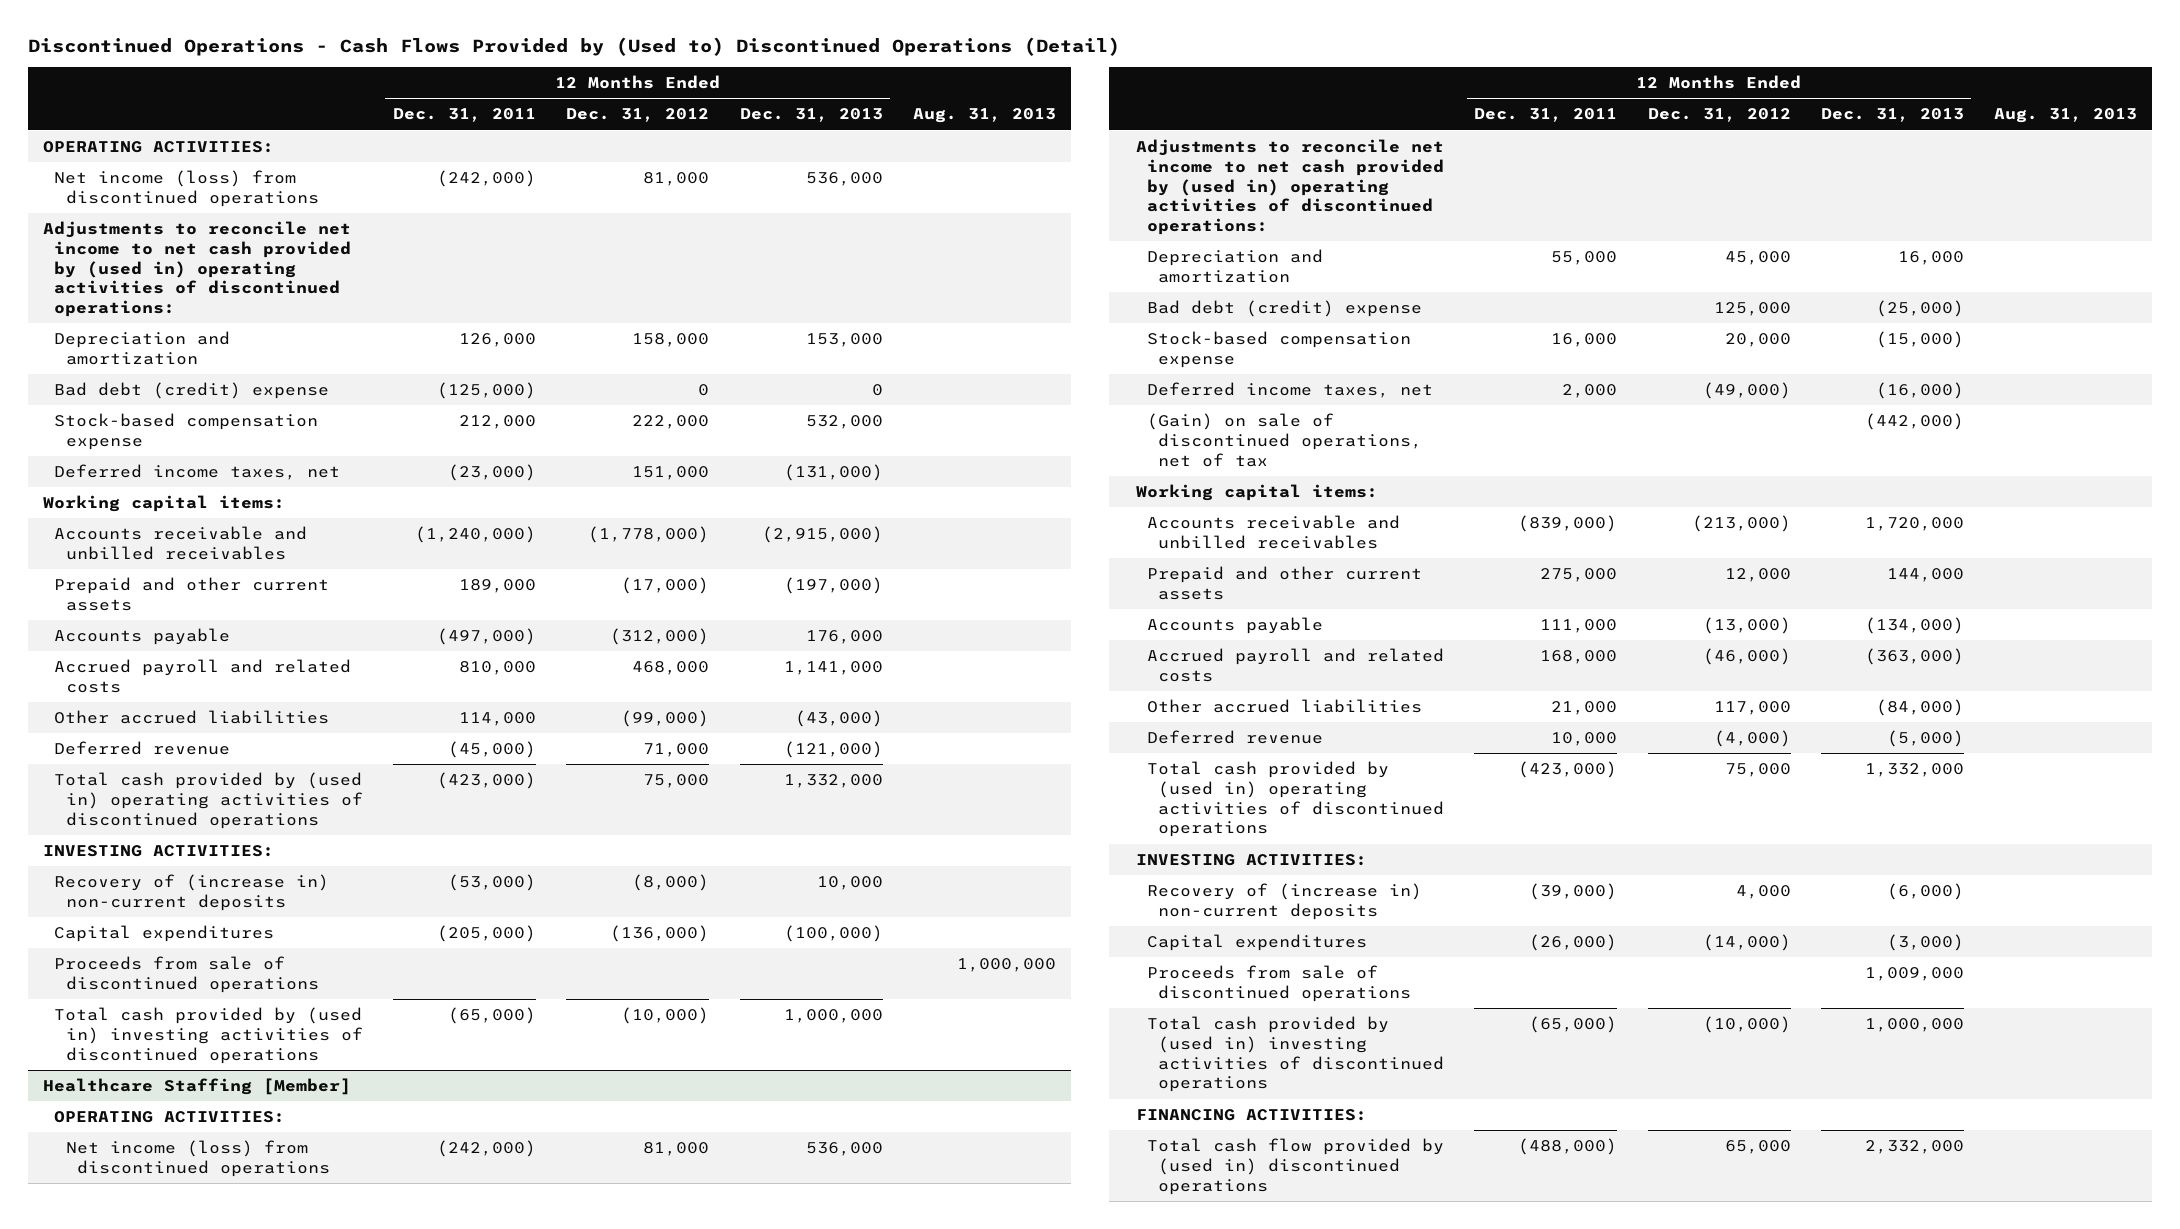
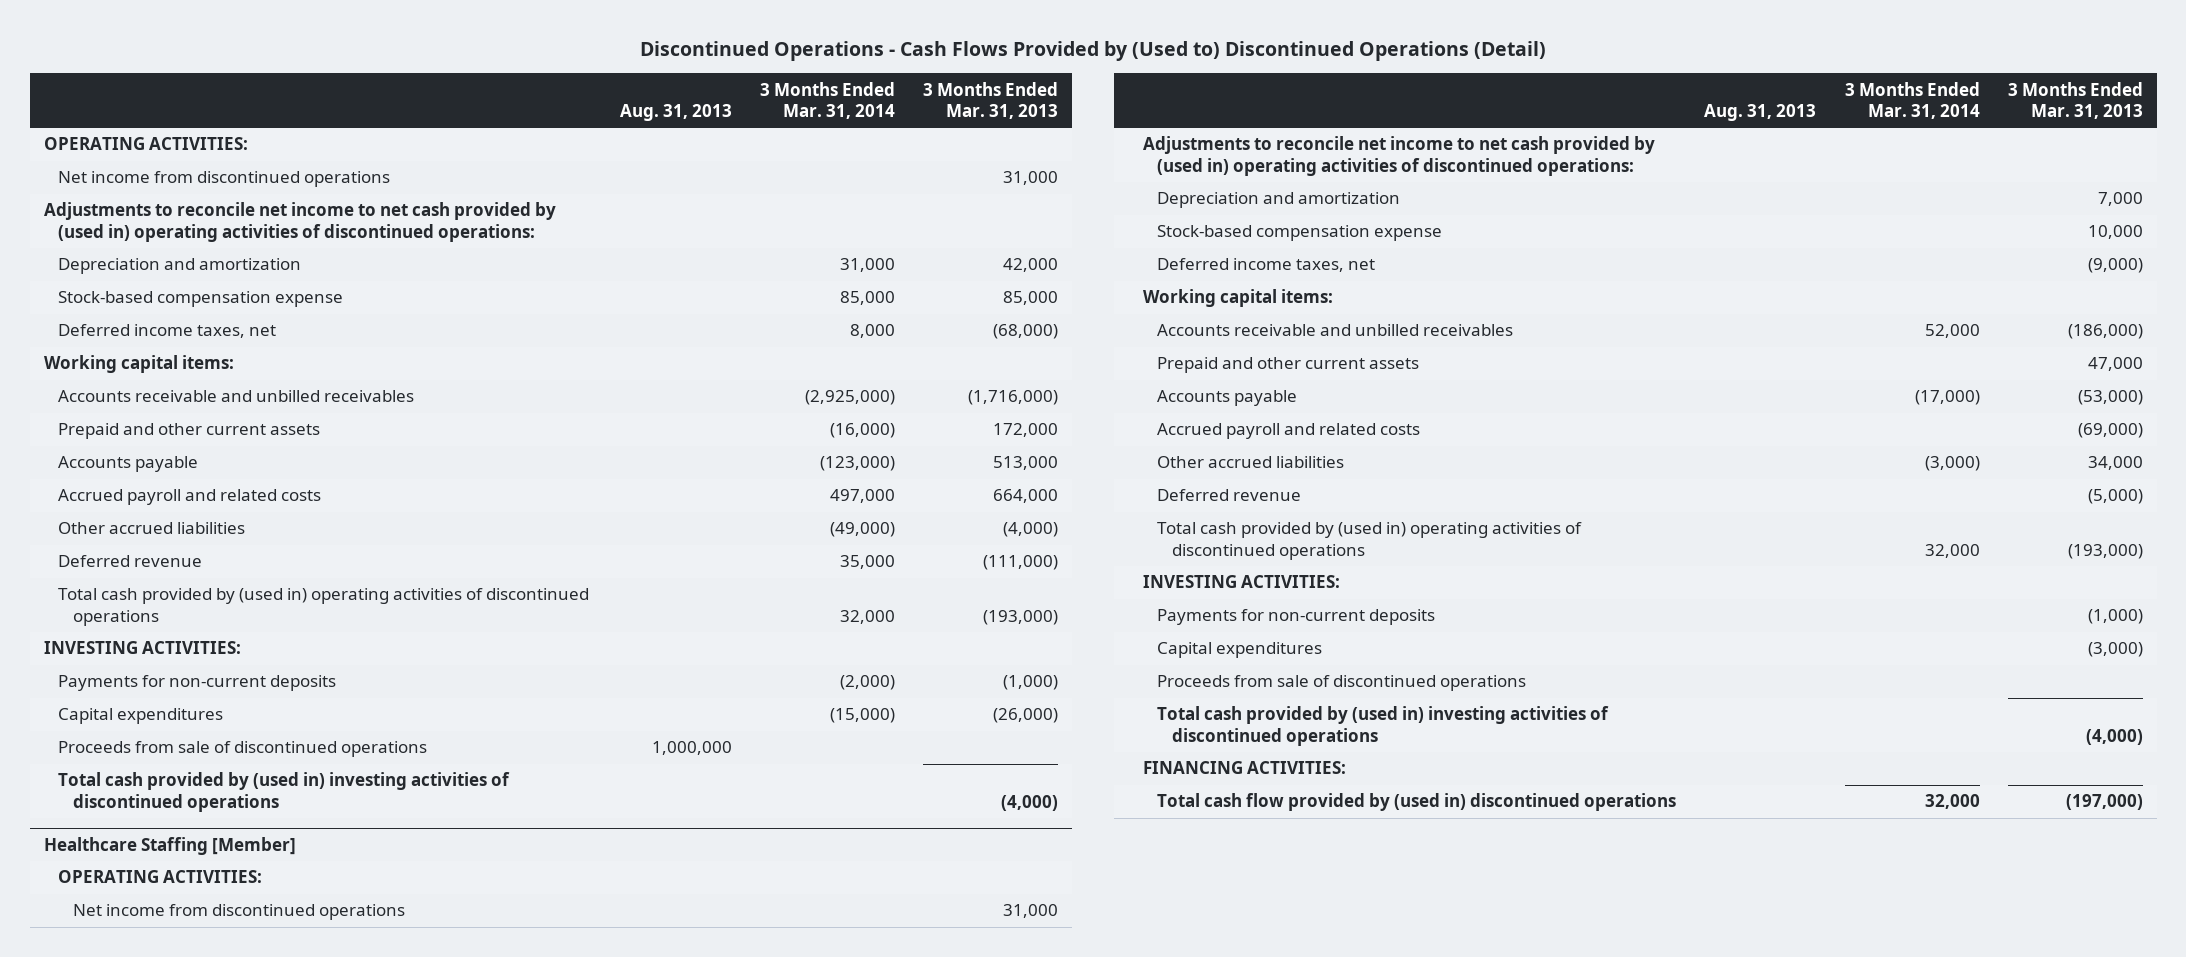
- | 12 Months Ended Dec. 31, 2011 | 12 Months Ended Dec. 31, 2012 | 12 Months Ended Dec. 31, 2013 | Aug. 31, 2013
+ | Aug. 31, 2013 | 3 Months Ended Mar. 31, 2014 | 3 Months Ended Mar. 31, 2013
- Net income (loss) from discontinued operations | (242,000) | 81,000 | 536,000 |
+ Net income from discontinued operations | | | 31,000
- Bad debt (credit) expense | (125,000) | 0 | 0 |
- Recovery of (increase in) non-current deposits | (53,000) | (8,000) | 10,000 |
+ Payments for non-current deposits | | (2,000) | (1,000)
@ Healthcare Staffing [Member]
- Net income (loss) from discontinued operations | (242,000) | 81,000 | 536,000 |
+ Net income from discontinued operations | | | 31,000
- Bad debt (credit) expense | | 125,000 | (25,000) |
- (Gain) on sale of discontinued operations, net of tax | | | (442,000) |
- Recovery of (increase in) non-current deposits | (39,000) | 4,000 | (6,000) |
+ Payments for non-current deposits | | | (1,000)

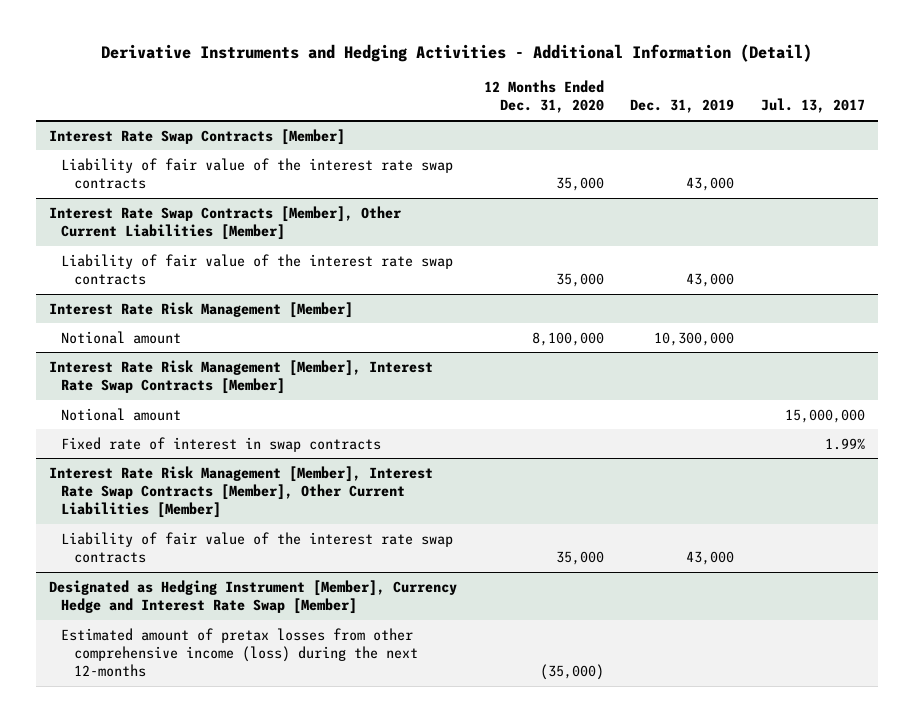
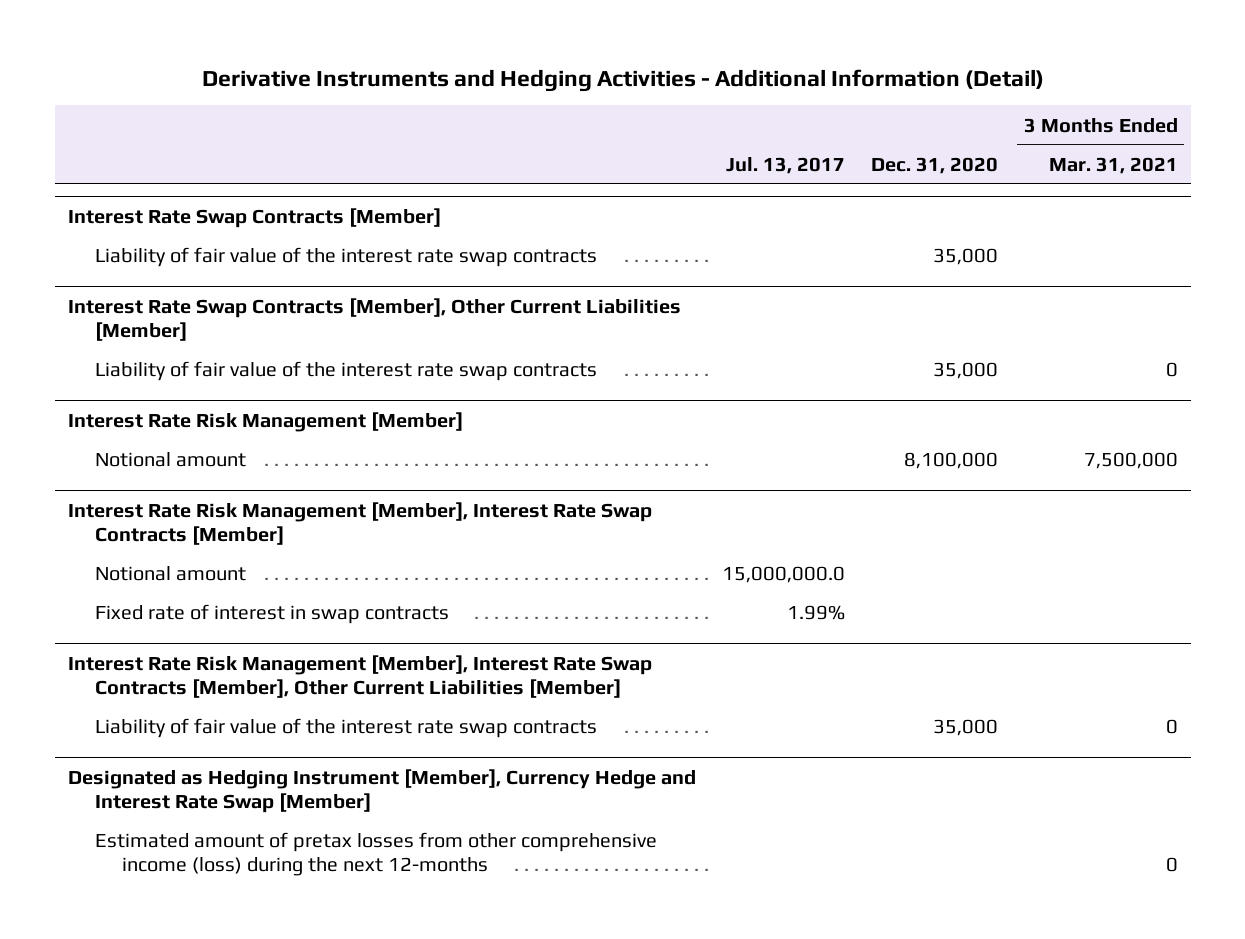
- | 12 Months Ended Dec. 31, 2020 | Dec. 31, 2019 | Jul. 13, 2017
+ | Jul. 13, 2017 | Dec. 31, 2020 | 3 Months Ended Mar. 31, 2021
@ Interest Rate Risk Management [Member], Interest Rate Swap Contracts [Member]
- Notional amount | | | 15,000,000
+ Notional amount | 15,000,000.0 | |

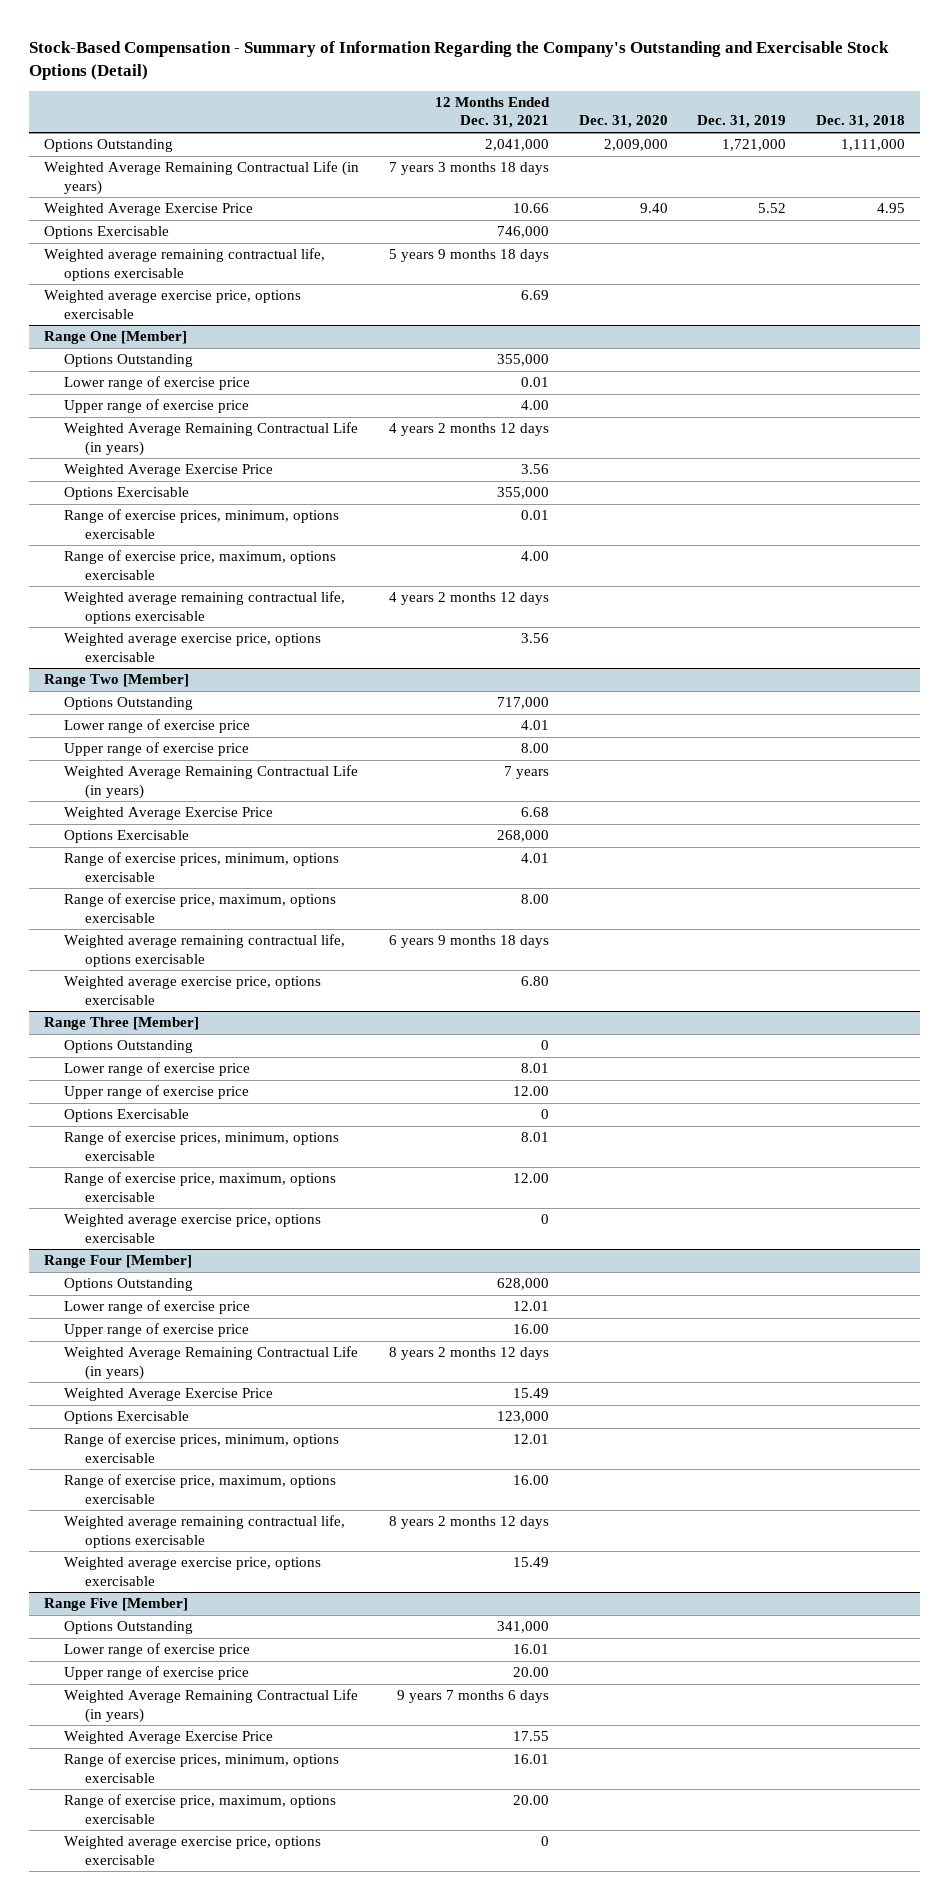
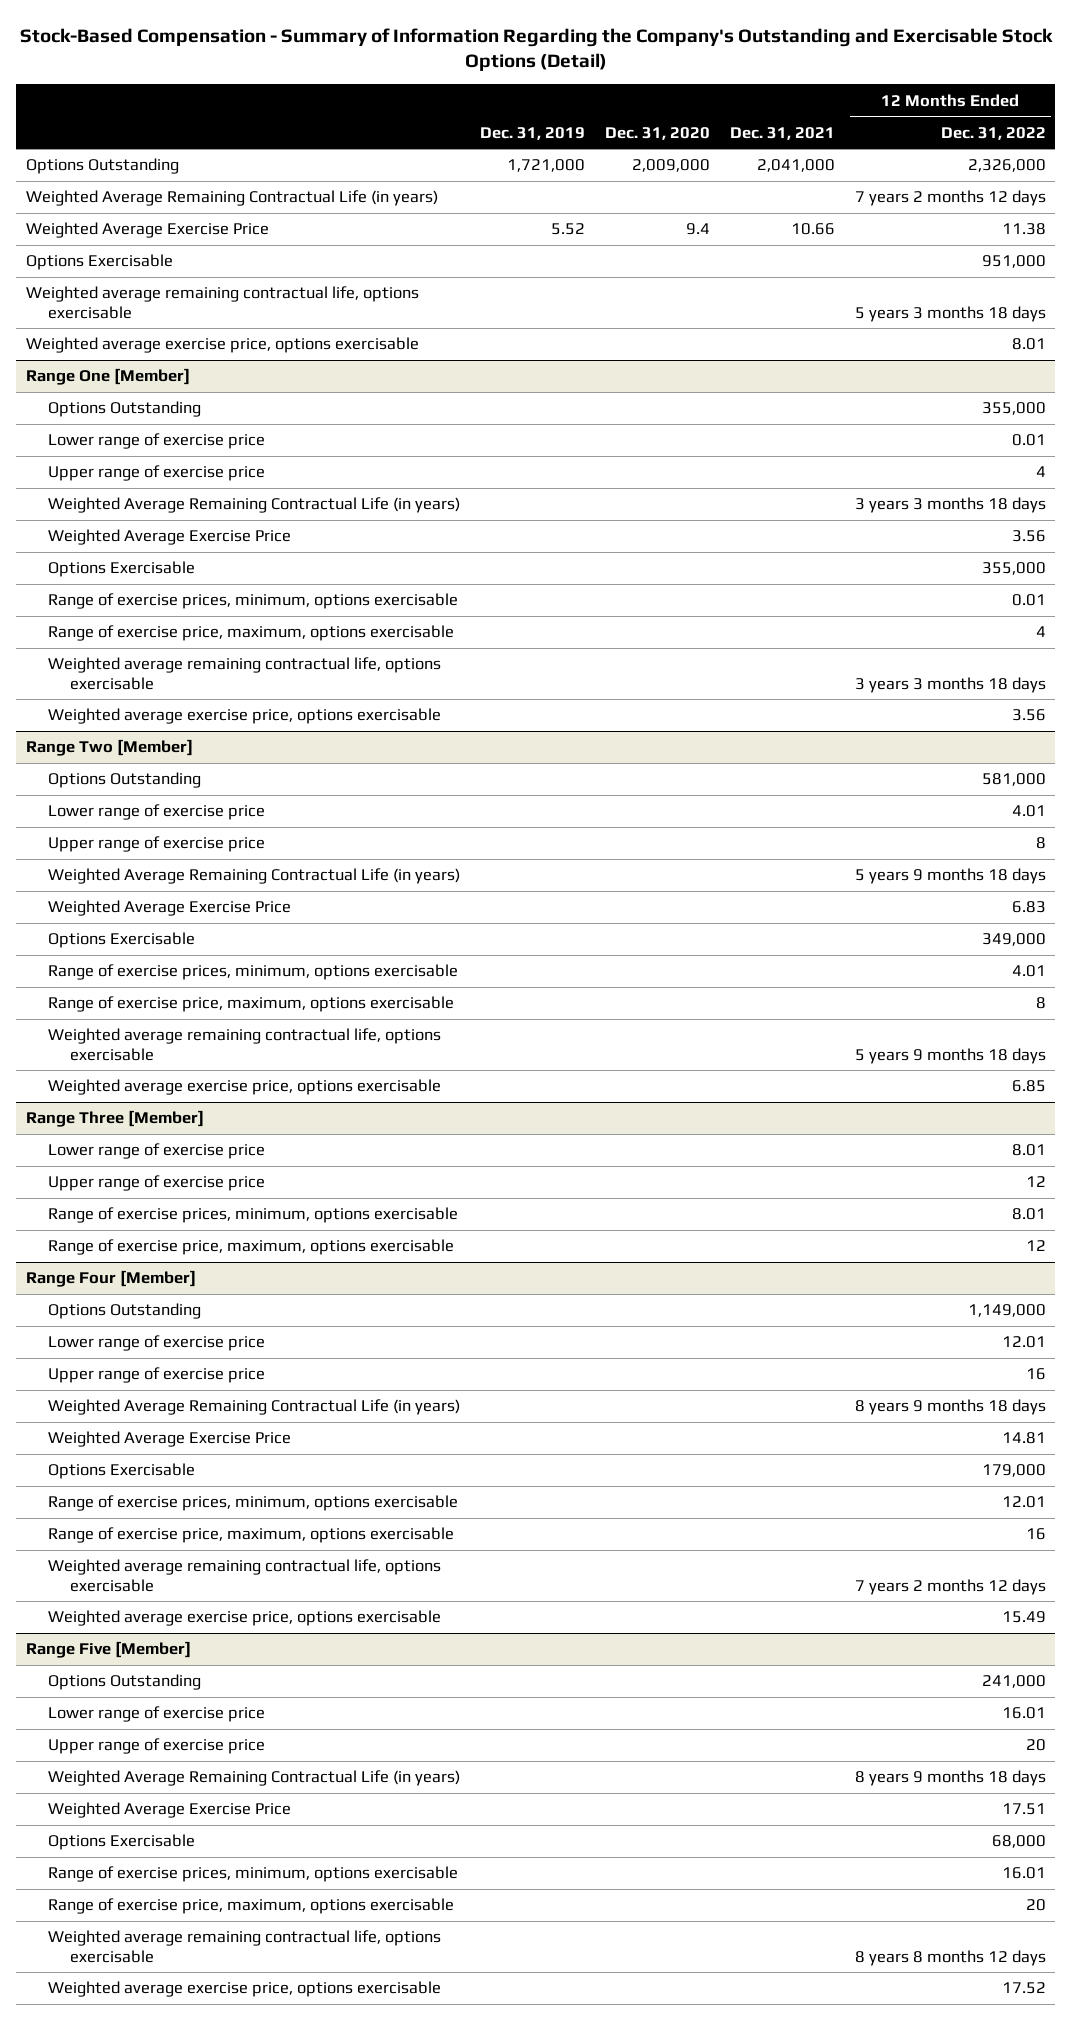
- | 12 Months Ended Dec. 31, 2021 | Dec. 31, 2020 | Dec. 31, 2019 | Dec. 31, 2018
+ | Dec. 31, 2019 | Dec. 31, 2020 | Dec. 31, 2021 | 12 Months Ended Dec. 31, 2022
- Weighted Average Exercise Price | 10.66 | 9.40 | 5.52 | 4.95
+ Weighted Average Exercise Price | 5.52 | 9.4 | 10.66 | 11.38
@ Range Three [Member]
- Options Outstanding | 0 | | |
- Options Exercisable | 0 | | |
- Weighted average exercise price, options exercisable | 0 | | |
@ Range Five [Member]
+ Options Exercisable | | | | 68,000
+ Weighted average remaining contractual life, options exercisable | | | | 8 years 8 months 12 days

